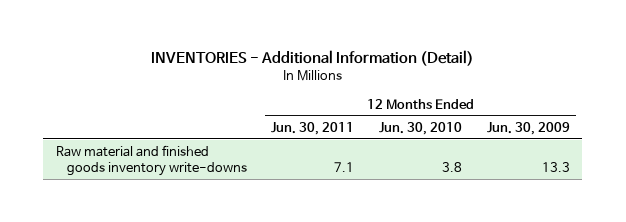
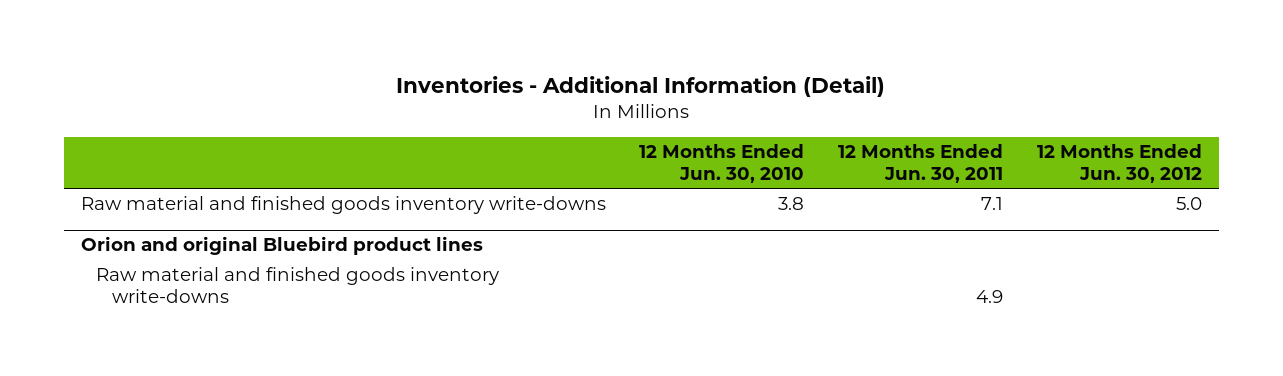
- INVENTORIES - Additional Information (Detail)
+ Inventories - Additional Information (Detail)
- | 12 Months Ended Jun. 30, 2011 | 12 Months Ended Jun. 30, 2010 | 12 Months Ended Jun. 30, 2009
+ | 12 Months Ended Jun. 30, 2010 | 12 Months Ended Jun. 30, 2011 | 12 Months Ended Jun. 30, 2012
+ Orion and original Bluebird product lines
+ Raw material and finished goods inventory write-downs | | 4.9 |

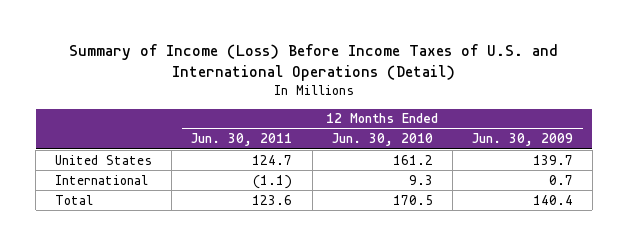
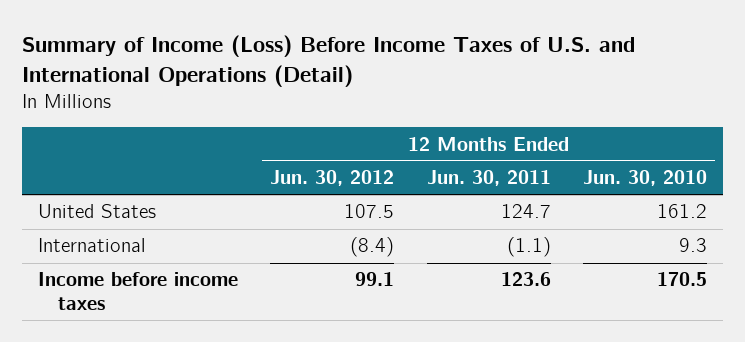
- | 12 Months Ended Jun. 30, 2011 | 12 Months Ended Jun. 30, 2010 | 12 Months Ended Jun. 30, 2009
+ | 12 Months Ended Jun. 30, 2012 | 12 Months Ended Jun. 30, 2011 | 12 Months Ended Jun. 30, 2010
- Total | 123.6 | 170.5 | 140.4
+ Income before income taxes | 99.1 | 123.6 | 170.5

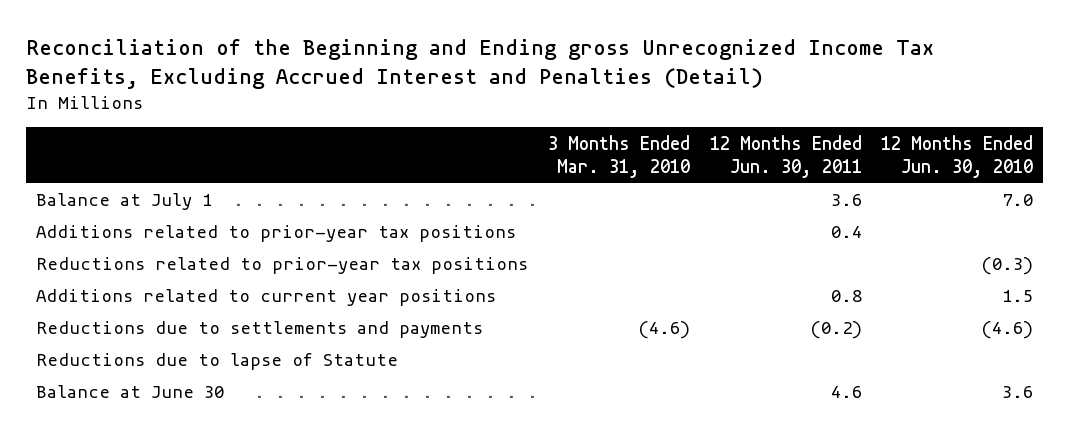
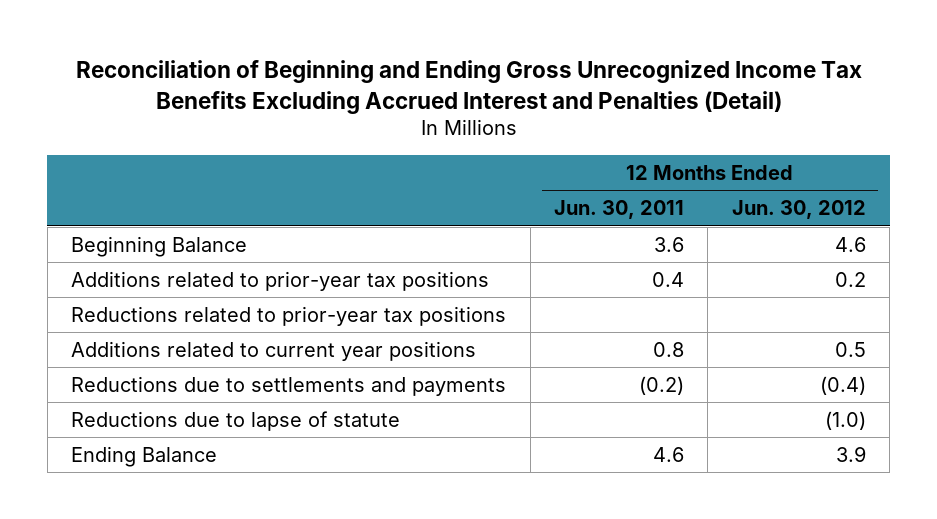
- Reconciliation of the Beginning and Ending gross Unrecognized Income Tax Benefits, Excluding Accrued Interest and Penalties (Detail)
+ Reconciliation of Beginning and Ending Gross Unrecognized Income Tax Benefits Excluding Accrued Interest and Penalties (Detail)
- | 3 Months Ended Mar. 31, 2010 | 12 Months Ended Jun. 30, 2011 | 12 Months Ended Jun. 30, 2010
+ | 12 Months Ended Jun. 30, 2011 | 12 Months Ended Jun. 30, 2012
- Balance at July 1 | | 3.6 | 7.0
+ Beginning Balance | 3.6 | 4.6
- Reductions due to lapse of Statute
- Balance at June 30 | | 4.6 | 3.6
+ Reductions due to lapse of statute | | (1.0)
+ Ending Balance | 4.6 | 3.9

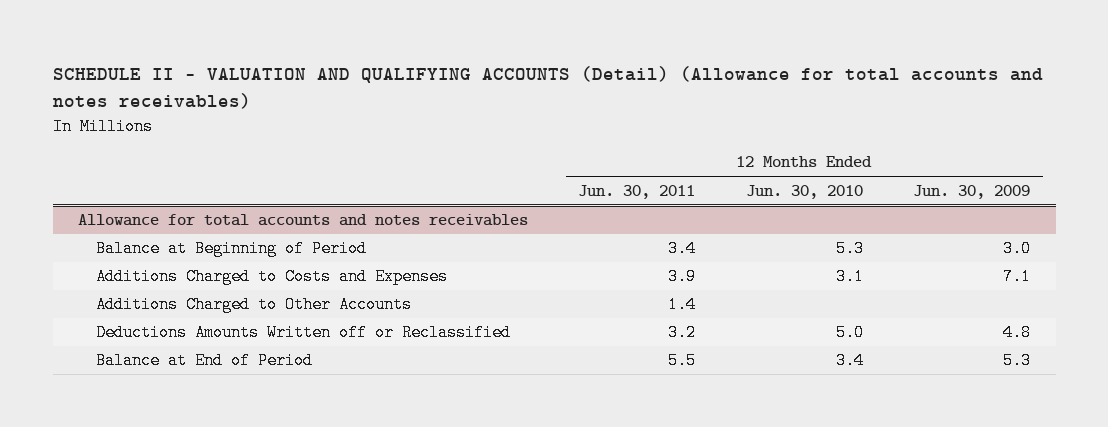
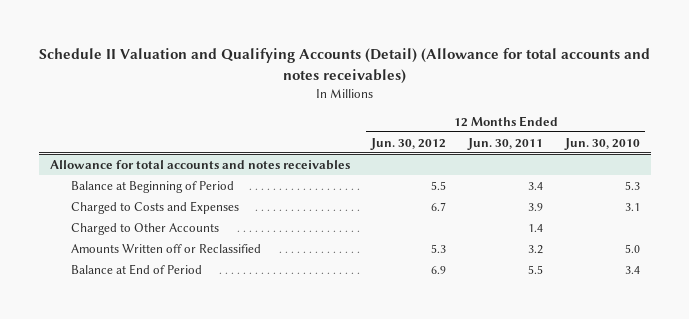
- SCHEDULE II - VALUATION AND QUALIFYING ACCOUNTS (Detail) (Allowance for total accounts and notes receivables)
+ Schedule II Valuation and Qualifying Accounts (Detail) (Allowance for total accounts and notes receivables)
- | 12 Months Ended Jun. 30, 2011 | 12 Months Ended Jun. 30, 2010 | 12 Months Ended Jun. 30, 2009
+ | 12 Months Ended Jun. 30, 2012 | 12 Months Ended Jun. 30, 2011 | 12 Months Ended Jun. 30, 2010
@ Allowance for total accounts and notes receivables
- Additions Charged to Costs and Expenses | 3.9 | 3.1 | 7.1
- Additions Charged to Other Accounts | 1.4 | |
- Deductions Amounts Written off or Reclassified | 3.2 | 5.0 | 4.8
+ Charged to Costs and Expenses | 6.7 | 3.9 | 3.1
+ Charged to Other Accounts | | 1.4 |
+ Amounts Written off or Reclassified | 5.3 | 3.2 | 5.0

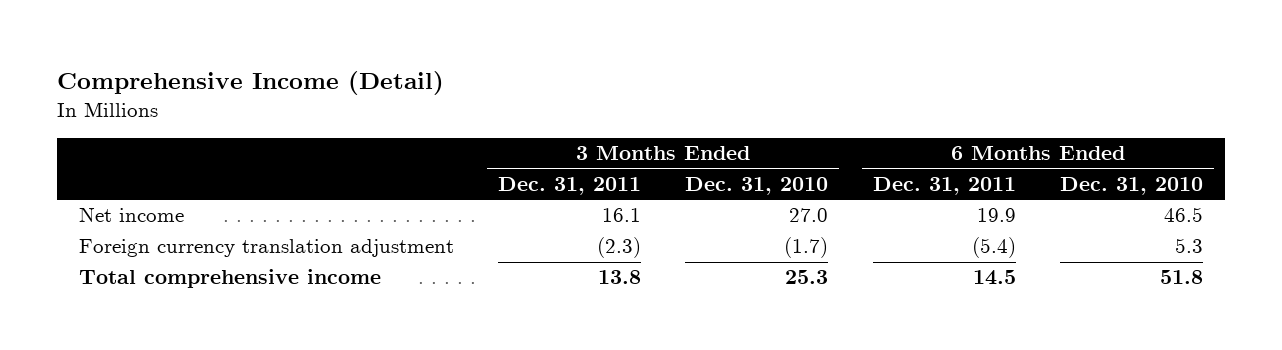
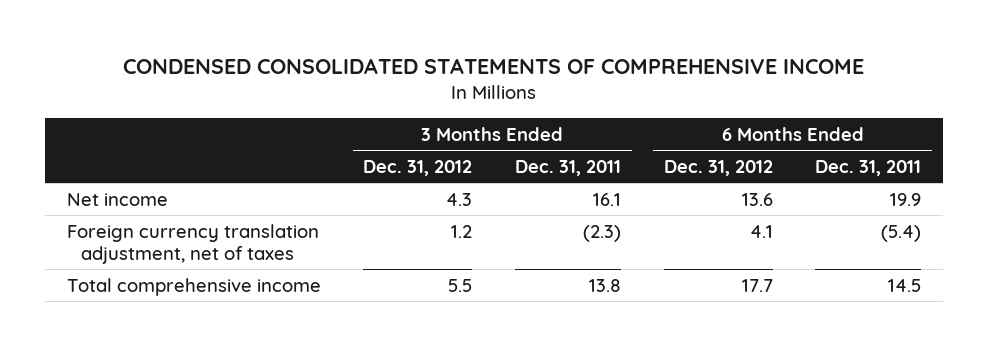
- Comprehensive Income (Detail)
+ CONDENSED CONSOLIDATED STATEMENTS OF COMPREHENSIVE INCOME
- | 3 Months Ended Dec. 31, 2011 | 3 Months Ended Dec. 31, 2010 | 6 Months Ended Dec. 31, 2011 | 6 Months Ended Dec. 31, 2010
+ | 3 Months Ended Dec. 31, 2012 | 3 Months Ended Dec. 31, 2011 | 6 Months Ended Dec. 31, 2012 | 6 Months Ended Dec. 31, 2011
- Foreign currency translation adjustment | (2.3) | (1.7) | (5.4) | 5.3
+ Foreign currency translation adjustment, net of taxes | 1.2 | (2.3) | 4.1 | (5.4)

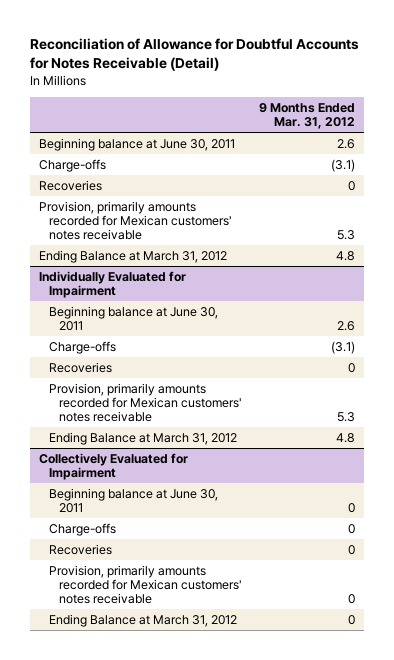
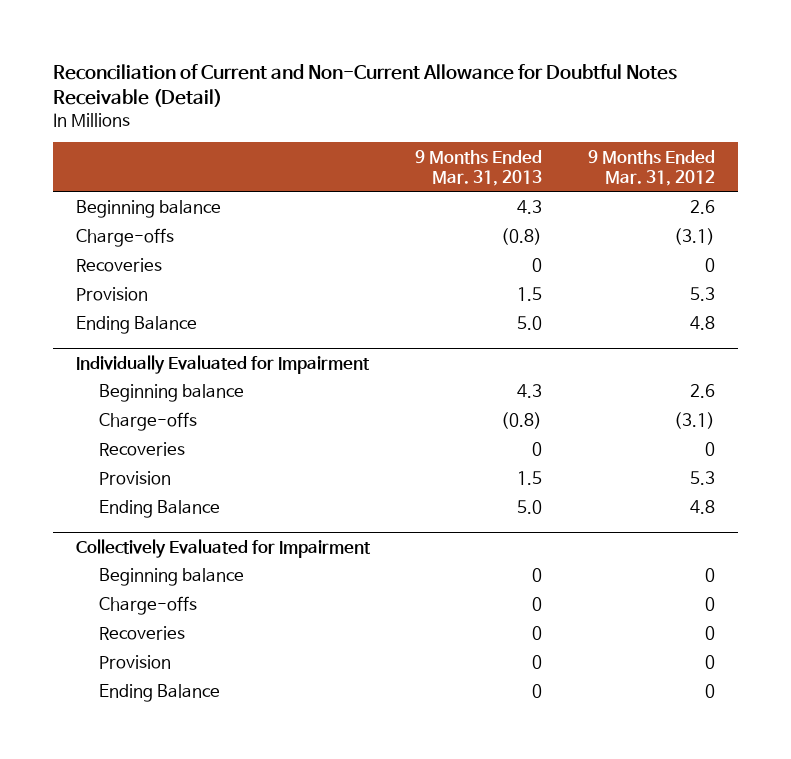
- Reconciliation of Allowance for Doubtful Accounts for Notes Receivable (Detail)
+ Reconciliation of Current and Non-Current Allowance for Doubtful Notes Receivable (Detail)
- | 9 Months Ended Mar. 31, 2012
+ | 9 Months Ended Mar. 31, 2013 | 9 Months Ended Mar. 31, 2012
- Beginning balance at June 30, 2011 | 2.6
+ Beginning balance | 4.3 | 2.6
- Provision, primarily amounts recorded for Mexican customers' notes receivable | 5.3
- Ending Balance at March 31, 2012 | 4.8
+ Provision | 1.5 | 5.3
+ Ending Balance | 5.0 | 4.8
@ Individually Evaluated for Impairment
- Beginning balance at June 30, 2011 | 2.6
+ Beginning balance | 4.3 | 2.6
- Provision, primarily amounts recorded for Mexican customers' notes receivable | 5.3
- Ending Balance at March 31, 2012 | 4.8
+ Provision | 1.5 | 5.3
+ Ending Balance | 5.0 | 4.8
@ Collectively Evaluated for Impairment
- Beginning balance at June 30, 2011 | 0
+ Beginning balance | 0 | 0
- Provision, primarily amounts recorded for Mexican customers' notes receivable | 0
- Ending Balance at March 31, 2012 | 0
+ Provision | 0 | 0
+ Ending Balance | 0 | 0

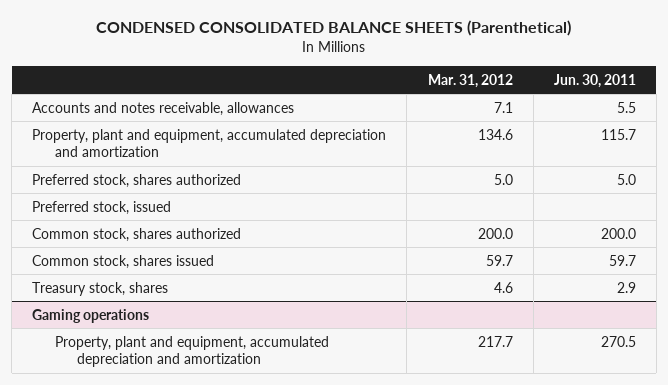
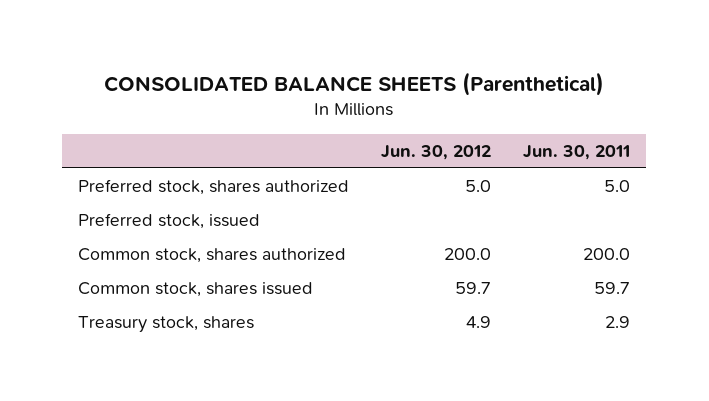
- CONDENSED CONSOLIDATED BALANCE SHEETS (Parenthetical)
+ CONSOLIDATED BALANCE SHEETS (Parenthetical)
- | Mar. 31, 2012 | Jun. 30, 2011
+ | Jun. 30, 2012 | Jun. 30, 2011
- Accounts and notes receivable, allowances | 7.1 | 5.5
- Property, plant and equipment, accumulated depreciation and amortization | 134.6 | 115.7
- Gaming operations
- Property, plant and equipment, accumulated depreciation and amortization | 217.7 | 270.5

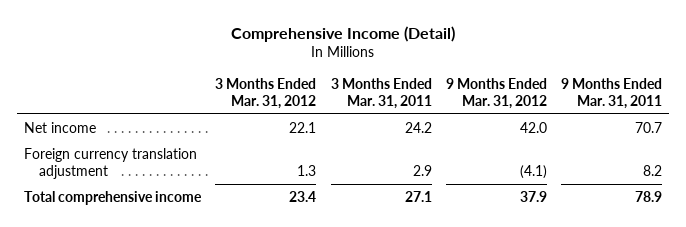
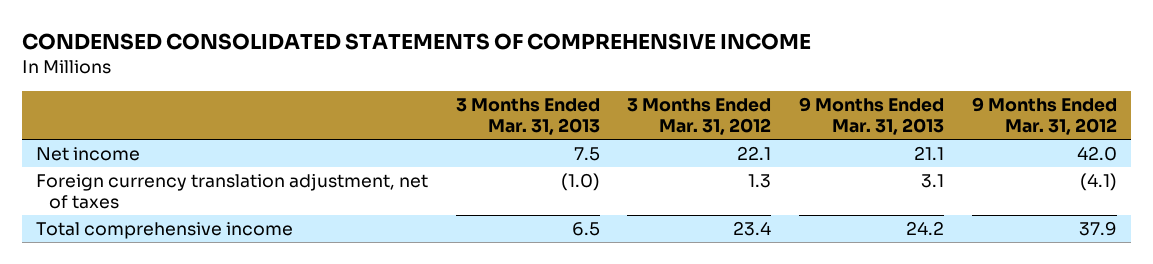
- Comprehensive Income (Detail)
+ CONDENSED CONSOLIDATED STATEMENTS OF COMPREHENSIVE INCOME
- | 3 Months Ended Mar. 31, 2012 | 3 Months Ended Mar. 31, 2011 | 9 Months Ended Mar. 31, 2012 | 9 Months Ended Mar. 31, 2011
+ | 3 Months Ended Mar. 31, 2013 | 3 Months Ended Mar. 31, 2012 | 9 Months Ended Mar. 31, 2013 | 9 Months Ended Mar. 31, 2012
- Foreign currency translation adjustment | 1.3 | 2.9 | (4.1) | 8.2
+ Foreign currency translation adjustment, net of taxes | (1.0) | 1.3 | 3.1 | (4.1)

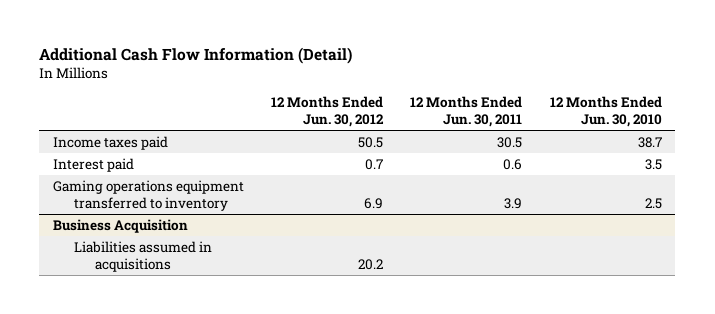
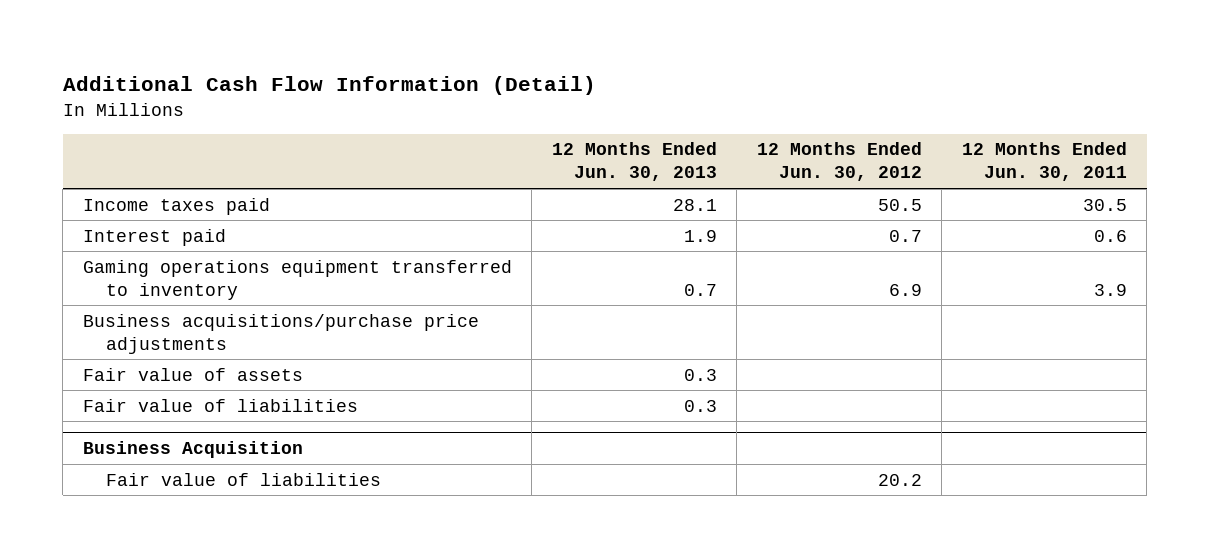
- | 12 Months Ended Jun. 30, 2012 | 12 Months Ended Jun. 30, 2011 | 12 Months Ended Jun. 30, 2010
+ | 12 Months Ended Jun. 30, 2013 | 12 Months Ended Jun. 30, 2012 | 12 Months Ended Jun. 30, 2011
+ Business acquisitions/purchase price adjustments
+ Fair value of assets | 0.3 | |
+ Fair value of liabilities | 0.3 | |
@ Business Acquisition
- Liabilities assumed in acquisitions | 20.2 | |
+ Fair value of liabilities | | 20.2 |

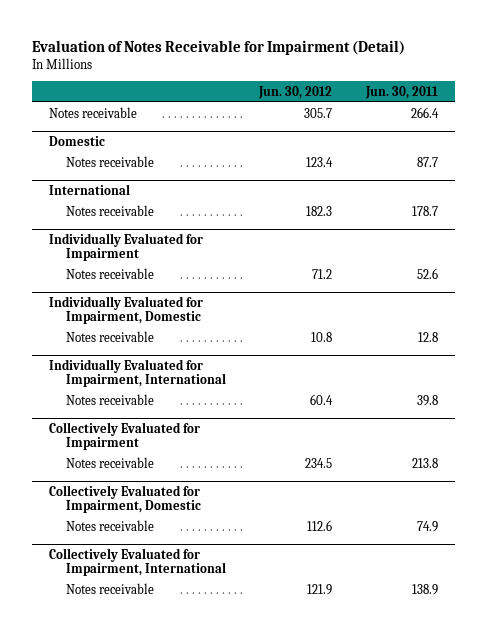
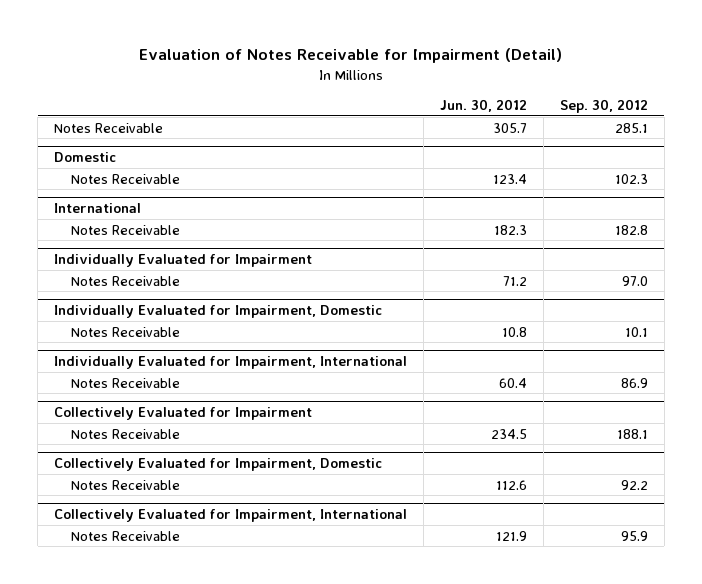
- | Jun. 30, 2012 | Jun. 30, 2011
+ | Jun. 30, 2012 | Sep. 30, 2012
- Notes receivable | 305.7 | 266.4
+ Notes Receivable | 305.7 | 285.1
@ Domestic
- Notes receivable | 123.4 | 87.7
+ Notes Receivable | 123.4 | 102.3
@ International
- Notes receivable | 182.3 | 178.7
+ Notes Receivable | 182.3 | 182.8
@ Individually Evaluated for Impairment
- Notes receivable | 71.2 | 52.6
+ Notes Receivable | 71.2 | 97.0
@ Individually Evaluated for Impairment, Domestic
- Notes receivable | 10.8 | 12.8
+ Notes Receivable | 10.8 | 10.1
@ Individually Evaluated for Impairment, International
- Notes receivable | 60.4 | 39.8
+ Notes Receivable | 60.4 | 86.9
@ Collectively Evaluated for Impairment
- Notes receivable | 234.5 | 213.8
+ Notes Receivable | 234.5 | 188.1
@ Collectively Evaluated for Impairment, Domestic
- Notes receivable | 112.6 | 74.9
+ Notes Receivable | 112.6 | 92.2
@ Collectively Evaluated for Impairment, International
- Notes receivable | 121.9 | 138.9
+ Notes Receivable | 121.9 | 95.9

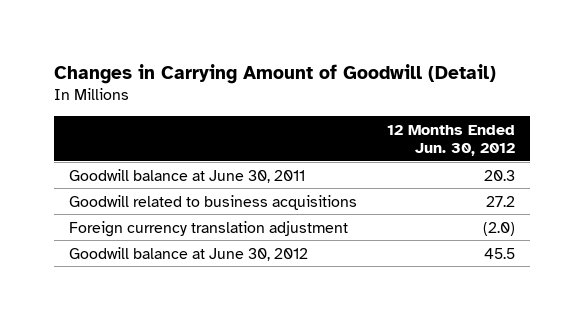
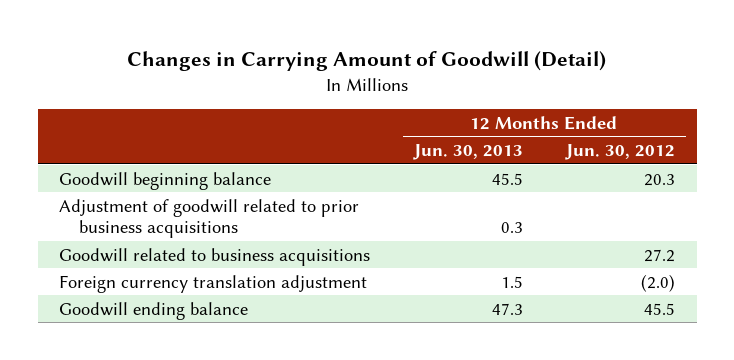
- | 12 Months Ended Jun. 30, 2012
+ | 12 Months Ended Jun. 30, 2013 | 12 Months Ended Jun. 30, 2012
- Goodwill balance at June 30, 2011 | 20.3
+ Goodwill beginning balance | 45.5 | 20.3
+ Adjustment of goodwill related to prior business acquisitions | 0.3 |
- Goodwill balance at June 30, 2012 | 45.5
+ Goodwill ending balance | 47.3 | 45.5

